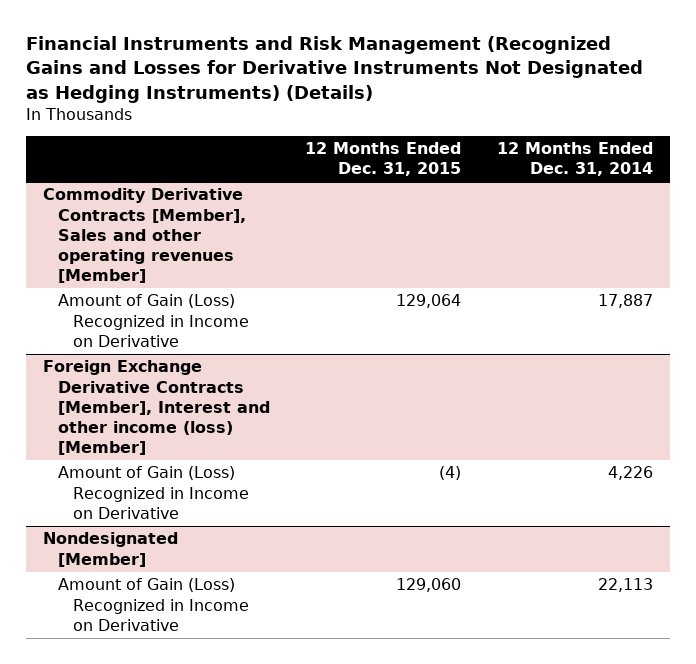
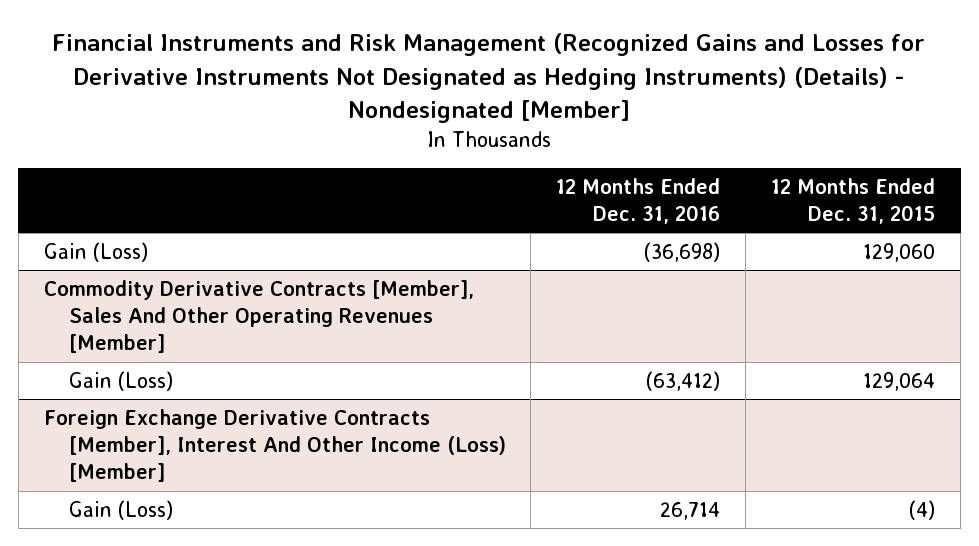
- Financial Instruments and Risk Management (Recognized Gains and Losses for Derivative Instruments Not Designated as Hedging Instruments) (Details)
+ Financial Instruments and Risk Management (Recognized Gains and Losses for Derivative Instruments Not Designated as Hedging Instruments) (Details) - Nondesignated [Member]
- | 12 Months Ended Dec. 31, 2015 | 12 Months Ended Dec. 31, 2014
+ | 12 Months Ended Dec. 31, 2016 | 12 Months Ended Dec. 31, 2015
- Commodity Derivative Contracts [Member], Sales and other operating revenues [Member]
- Amount of Gain (Loss) Recognized in Income on Derivative | 129,064 | 17,887
- Foreign Exchange Derivative Contracts [Member], Interest and other income (loss) [Member]
- Amount of Gain (Loss) Recognized in Income on Derivative | (4) | 4,226
- Nondesignated [Member]
- Amount of Gain (Loss) Recognized in Income on Derivative | 129,060 | 22,113
+ Gain (Loss) | (36,698) | 129,060
+ Commodity Derivative Contracts [Member], Sales And Other Operating Revenues [Member]
+ Gain (Loss) | (63,412) | 129,064
+ Foreign Exchange Derivative Contracts [Member], Interest And Other Income (Loss) [Member]
+ Gain (Loss) | 26,714 | (4)

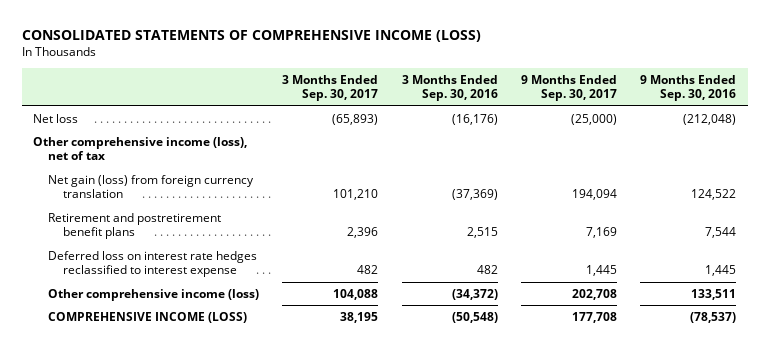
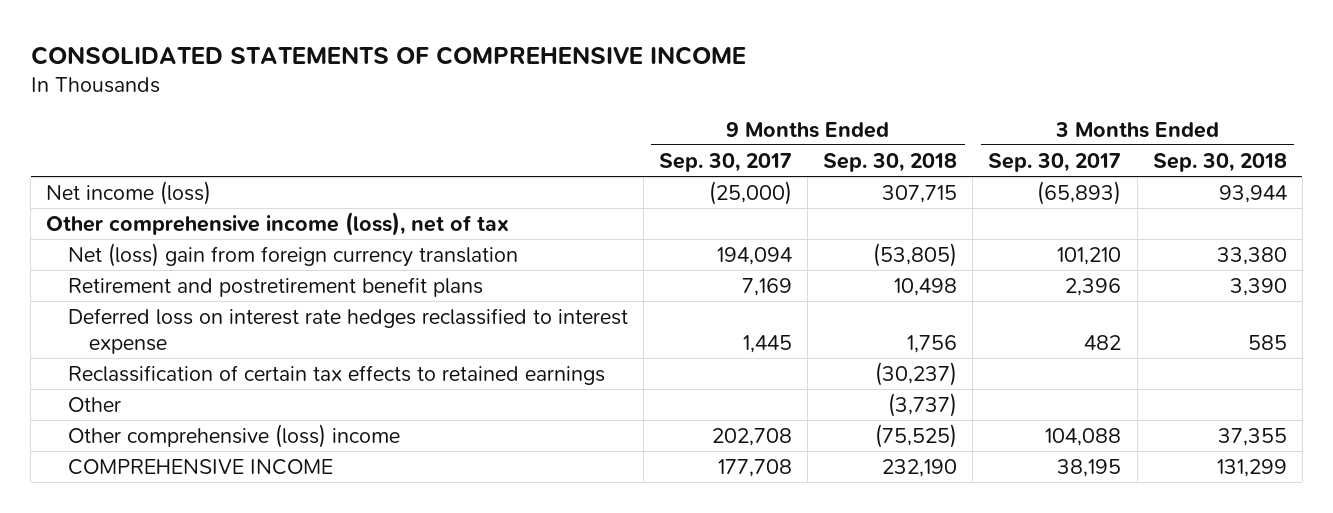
- CONSOLIDATED STATEMENTS OF COMPREHENSIVE INCOME (LOSS)
+ CONSOLIDATED STATEMENTS OF COMPREHENSIVE INCOME
- | 3 Months Ended Sep. 30, 2017 | 3 Months Ended Sep. 30, 2016 | 9 Months Ended Sep. 30, 2017 | 9 Months Ended Sep. 30, 2016
+ | 9 Months Ended Sep. 30, 2017 | 9 Months Ended Sep. 30, 2018 | 3 Months Ended Sep. 30, 2017 | 3 Months Ended Sep. 30, 2018
- Net loss | (65,893) | (16,176) | (25,000) | (212,048)
+ Net income (loss) | (25,000) | 307,715 | (65,893) | 93,944
- Net gain (loss) from foreign currency translation | 101,210 | (37,369) | 194,094 | 124,522
+ Net (loss) gain from foreign currency translation | 194,094 | (53,805) | 101,210 | 33,380
- Other comprehensive income (loss) | 104,088 | (34,372) | 202,708 | 133,511
- COMPREHENSIVE INCOME (LOSS) | 38,195 | (50,548) | 177,708 | (78,537)
+ Reclassification of certain tax effects to retained earnings | | (30,237) | |
+ Other | | (3,737) | |
+ Other comprehensive (loss) income | 202,708 | (75,525) | 104,088 | 37,355
+ COMPREHENSIVE INCOME | 177,708 | 232,190 | 38,195 | 131,299

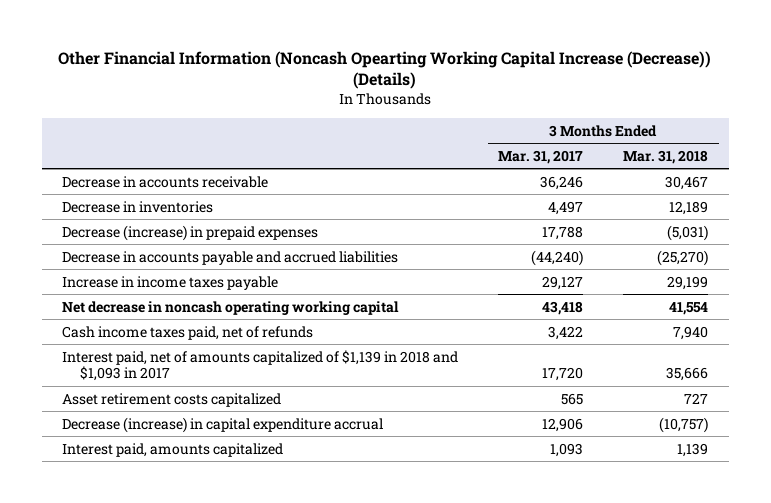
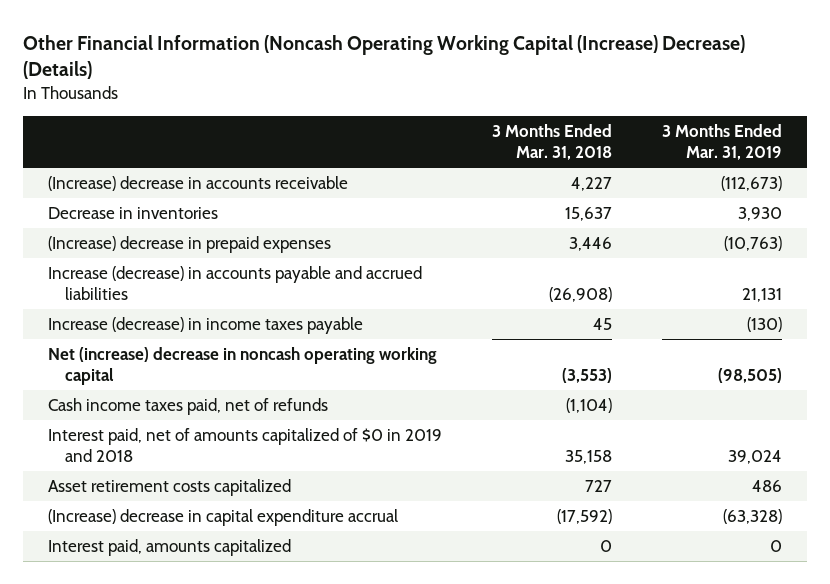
- Other Financial Information (Noncash Opearting Working Capital Increase (Decrease)) (Details)
+ Other Financial Information (Noncash Operating Working Capital (Increase) Decrease) (Details)
- | 3 Months Ended Mar. 31, 2017 | 3 Months Ended Mar. 31, 2018
+ | 3 Months Ended Mar. 31, 2018 | 3 Months Ended Mar. 31, 2019
- Decrease in accounts receivable | 36,246 | 30,467
- Decrease in inventories | 4,497 | 12,189
- Decrease (increase) in prepaid expenses | 17,788 | (5,031)
- Decrease in accounts payable and accrued liabilities | (44,240) | (25,270)
- Increase in income taxes payable | 29,127 | 29,199
- Net decrease in noncash operating working capital | 43,418 | 41,554
- Cash income taxes paid, net of refunds | 3,422 | 7,940
- Interest paid, net of amounts capitalized of $1,139 in 2018 and $1,093 in 2017 | 17,720 | 35,666
+ (Increase) decrease in accounts receivable | 4,227 | (112,673)
+ Decrease in inventories | 15,637 | 3,930
+ (Increase) decrease in prepaid expenses | 3,446 | (10,763)
+ Increase (decrease) in accounts payable and accrued liabilities | (26,908) | 21,131
+ Increase (decrease) in income taxes payable | 45 | (130)
+ Net (increase) decrease in noncash operating working capital | (3,553) | (98,505)
+ Cash income taxes paid, net of refunds | (1,104) |
+ Interest paid, net of amounts capitalized of $0 in 2019 and 2018 | 35,158 | 39,024
- Decrease (increase) in capital expenditure accrual | 12,906 | (10,757)
- Interest paid, amounts capitalized | 1,093 | 1,139
+ (Increase) decrease in capital expenditure accrual | (17,592) | (63,328)
+ Interest paid, amounts capitalized | 0 | 0

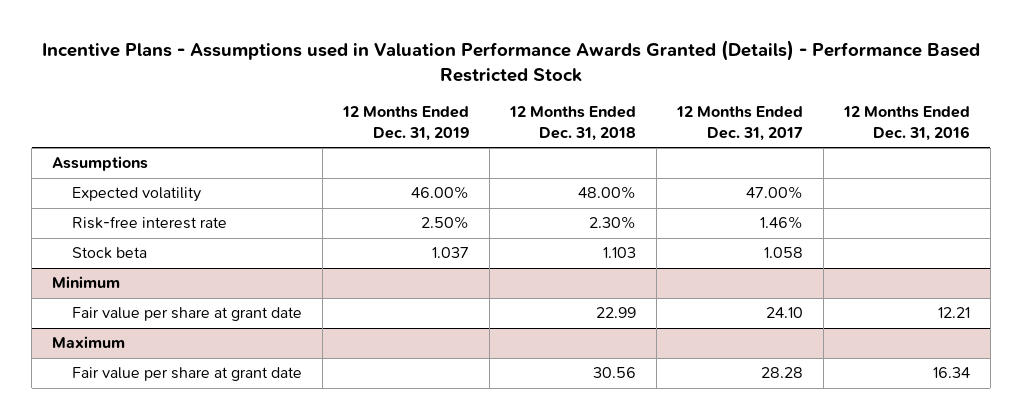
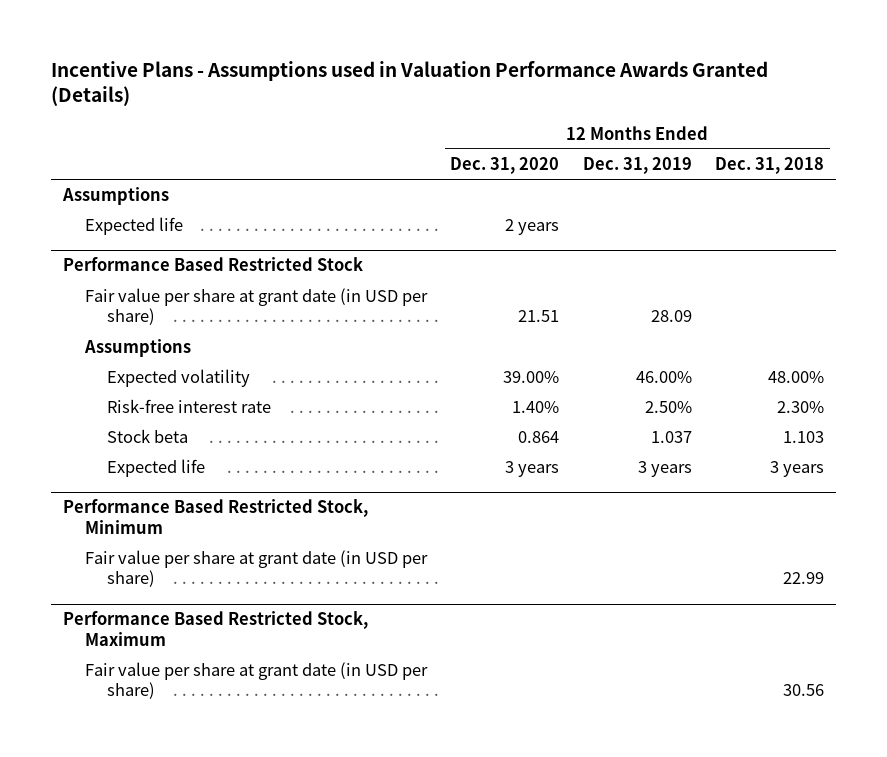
- Incentive Plans - Assumptions used in Valuation Performance Awards Granted (Details) - Performance Based Restricted Stock
+ Incentive Plans - Assumptions used in Valuation Performance Awards Granted (Details)
- | 12 Months Ended Dec. 31, 2019 | 12 Months Ended Dec. 31, 2018 | 12 Months Ended Dec. 31, 2017 | 12 Months Ended Dec. 31, 2016
+ | 12 Months Ended Dec. 31, 2020 | 12 Months Ended Dec. 31, 2019 | 12 Months Ended Dec. 31, 2018
+ Expected life | 2 years | |
+ Performance Based Restricted Stock
+ Fair value per share at grant date (in USD per share) | 21.51 | 28.09 |
+ Assumptions
- Minimum
- Fair value per share at grant date | | 22.99 | 24.10 | 12.21
- Maximum
- Fair value per share at grant date | | 30.56 | 28.28 | 16.34
+ Expected life | 3 years | 3 years | 3 years
+ Performance Based Restricted Stock, Minimum
+ Fair value per share at grant date (in USD per share) | | | 22.99
+ Performance Based Restricted Stock, Maximum
+ Fair value per share at grant date (in USD per share) | | | 30.56

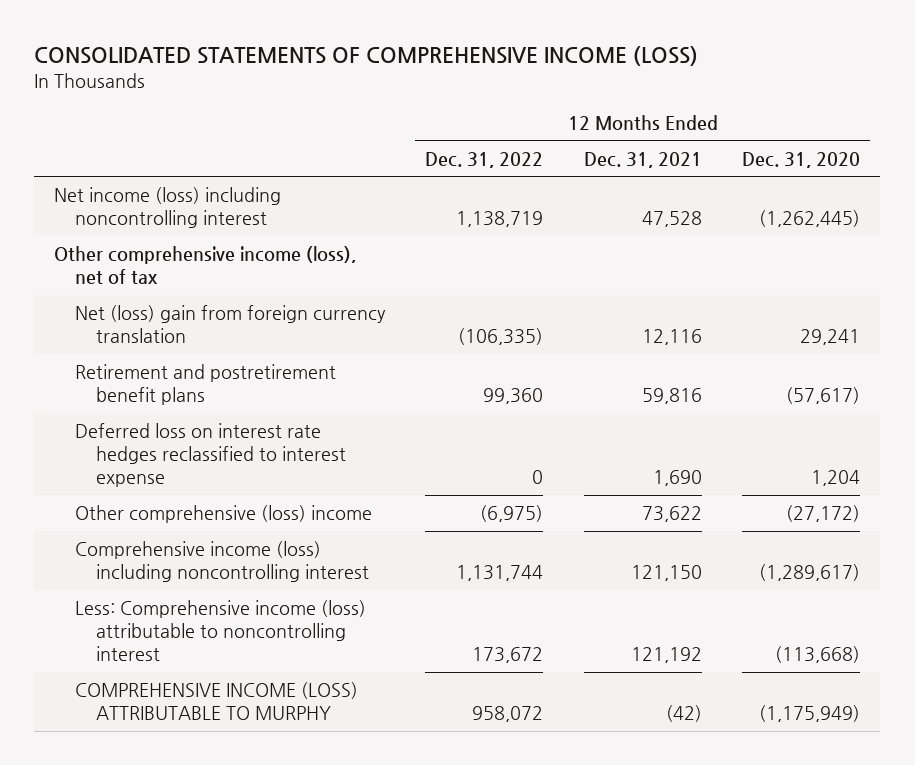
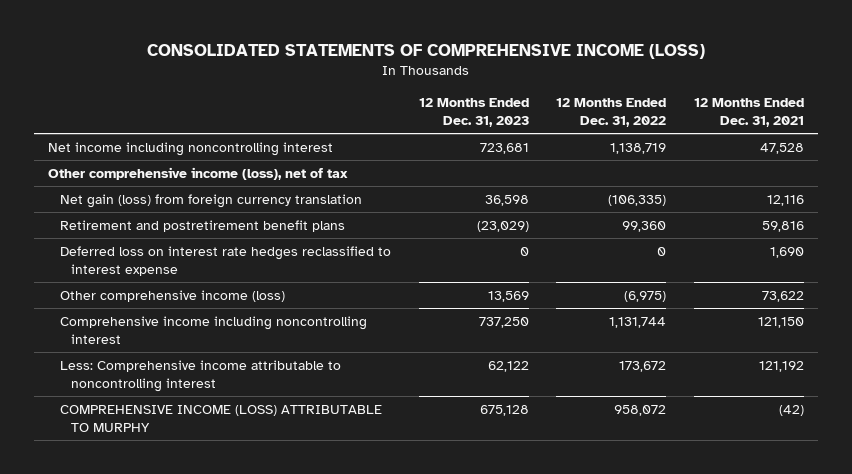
- | 12 Months Ended Dec. 31, 2022 | 12 Months Ended Dec. 31, 2021 | 12 Months Ended Dec. 31, 2020
+ | 12 Months Ended Dec. 31, 2023 | 12 Months Ended Dec. 31, 2022 | 12 Months Ended Dec. 31, 2021
- Net income (loss) including noncontrolling interest | 1,138,719 | 47,528 | (1,262,445)
+ Net income including noncontrolling interest | 723,681 | 1,138,719 | 47,528
- Net (loss) gain from foreign currency translation | (106,335) | 12,116 | 29,241
+ Net gain (loss) from foreign currency translation | 36,598 | (106,335) | 12,116
- Other comprehensive (loss) income | (6,975) | 73,622 | (27,172)
- Comprehensive income (loss) including noncontrolling interest | 1,131,744 | 121,150 | (1,289,617)
- Less: Comprehensive income (loss) attributable to noncontrolling interest | 173,672 | 121,192 | (113,668)
+ Other comprehensive income (loss) | 13,569 | (6,975) | 73,622
+ Comprehensive income including noncontrolling interest | 737,250 | 1,131,744 | 121,150
+ Less: Comprehensive income attributable to noncontrolling interest | 62,122 | 173,672 | 121,192

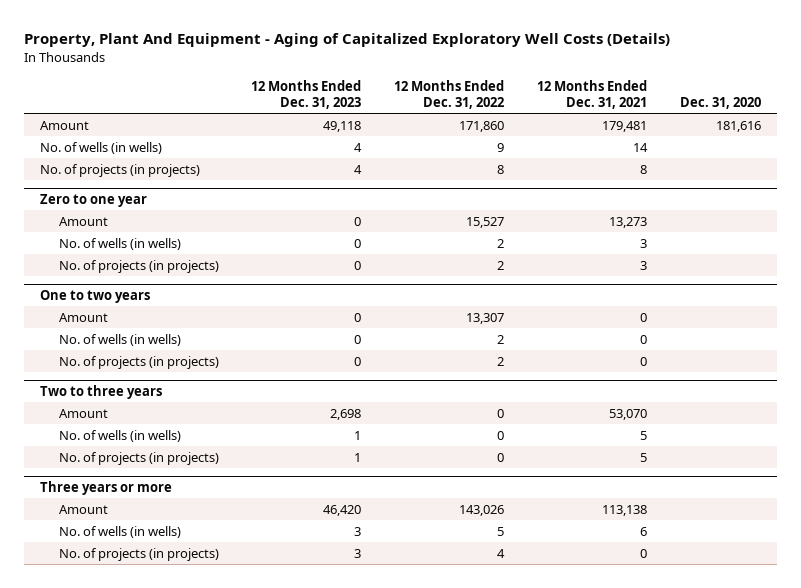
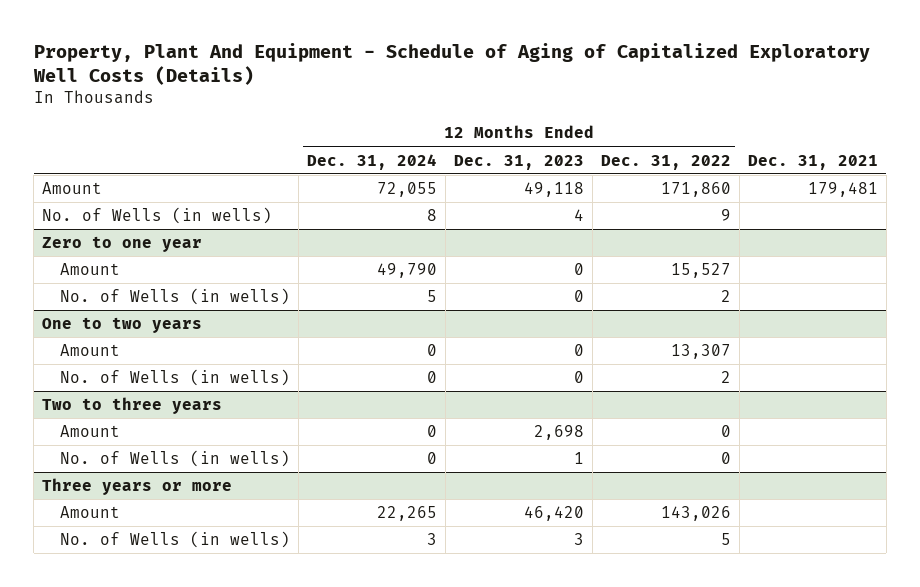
- Property, Plant And Equipment - Aging of Capitalized Exploratory Well Costs (Details)
+ Property, Plant And Equipment - Schedule of Aging of Capitalized Exploratory Well Costs (Details)
- | 12 Months Ended Dec. 31, 2023 | 12 Months Ended Dec. 31, 2022 | 12 Months Ended Dec. 31, 2021 | Dec. 31, 2020
+ | 12 Months Ended Dec. 31, 2024 | 12 Months Ended Dec. 31, 2023 | 12 Months Ended Dec. 31, 2022 | Dec. 31, 2021
- No. of wells (in wells) | 4 | 9 | 14 |
- No. of projects (in projects) | 4 | 8 | 8 |
+ No. of Wells (in wells) | 8 | 4 | 9 |
@ Zero to one year
- No. of wells (in wells) | 0 | 2 | 3 |
- No. of projects (in projects) | 0 | 2 | 3 |
+ No. of Wells (in wells) | 5 | 0 | 2 |
@ One to two years
- No. of wells (in wells) | 0 | 2 | 0 |
- No. of projects (in projects) | 0 | 2 | 0 |
+ No. of Wells (in wells) | 0 | 0 | 2 |
@ Two to three years
- No. of wells (in wells) | 1 | 0 | 5 |
- No. of projects (in projects) | 1 | 0 | 5 |
+ No. of Wells (in wells) | 0 | 1 | 0 |
@ Three years or more
- No. of wells (in wells) | 3 | 5 | 6 |
- No. of projects (in projects) | 3 | 4 | 0 |
+ No. of Wells (in wells) | 3 | 3 | 5 |

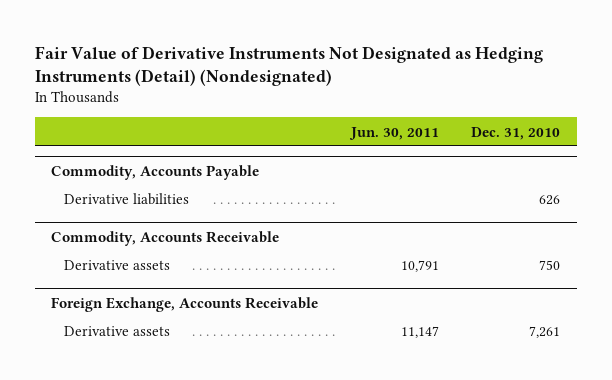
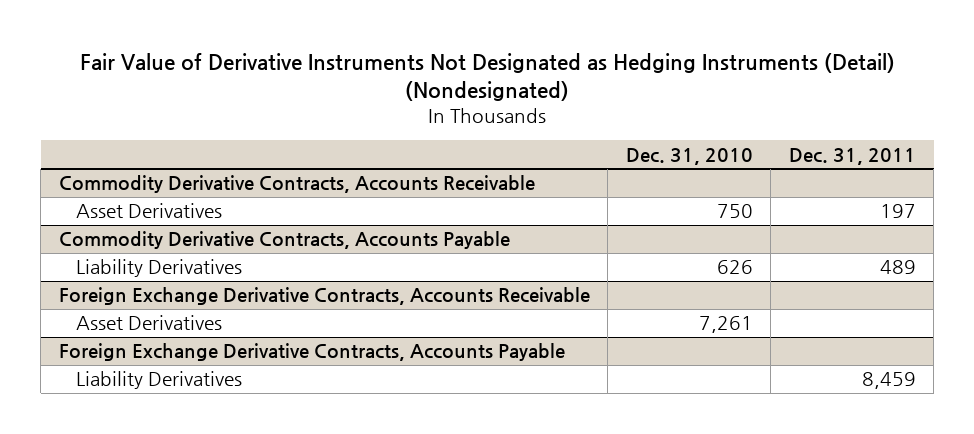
- | Jun. 30, 2011 | Dec. 31, 2010
+ | Dec. 31, 2010 | Dec. 31, 2011
- Commodity, Accounts Payable
- Derivative liabilities | | 626
- Commodity, Accounts Receivable
- Derivative assets | 10,791 | 750
- Foreign Exchange, Accounts Receivable
- Derivative assets | 11,147 | 7,261
+ Commodity Derivative Contracts, Accounts Receivable
+ Asset Derivatives | 750 | 197
+ Commodity Derivative Contracts, Accounts Payable
+ Liability Derivatives | 626 | 489
+ Foreign Exchange Derivative Contracts, Accounts Receivable
+ Asset Derivatives | 7,261 |
+ Foreign Exchange Derivative Contracts, Accounts Payable
+ Liability Derivatives | | 8,459

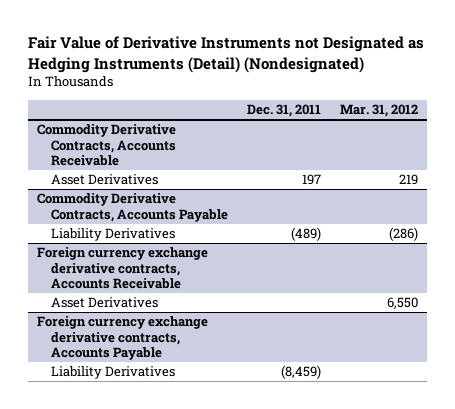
- Fair Value of Derivative Instruments Not Designated as Hedging Instruments (Detail) (Nondesignated)
+ Fair Value of Derivative Instruments not Designated as Hedging Instruments (Detail) (Nondesignated)
- | Dec. 31, 2010 | Dec. 31, 2011
+ | Dec. 31, 2011 | Mar. 31, 2012
@ Commodity Derivative Contracts, Accounts Payable
- Liability Derivatives | 626 | 489
- Foreign Exchange Derivative Contracts, Accounts Receivable
@ Commodity Derivative Contracts, Accounts Payable
+ Liability Derivatives | (489) | (286)
+ Foreign currency exchange derivative contracts, Accounts Receivable
- Foreign Exchange Derivative Contracts, Accounts Payable
- Liability Derivatives | | 8,459
+ Foreign currency exchange derivative contracts, Accounts Payable
+ Liability Derivatives | (8,459) |

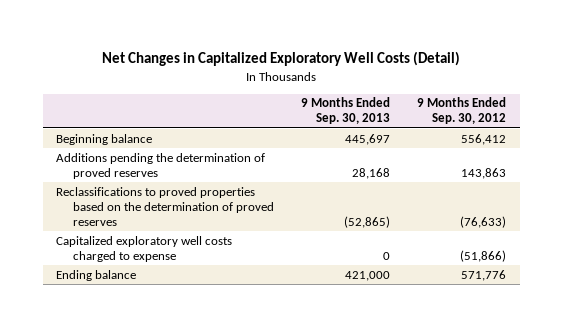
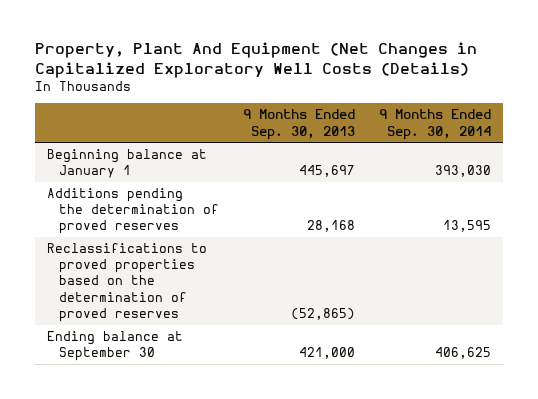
- Net Changes in Capitalized Exploratory Well Costs (Detail)
+ Property, Plant And Equipment (Net Changes in Capitalized Exploratory Well Costs (Details)
- | 9 Months Ended Sep. 30, 2013 | 9 Months Ended Sep. 30, 2012
+ | 9 Months Ended Sep. 30, 2013 | 9 Months Ended Sep. 30, 2014
- Beginning balance | 445,697 | 556,412
+ Beginning balance at January 1 | 445,697 | 393,030
- Capitalized exploratory well costs charged to expense | 0 | (51,866)
- Ending balance | 421,000 | 571,776
+ Ending balance at September 30 | 421,000 | 406,625

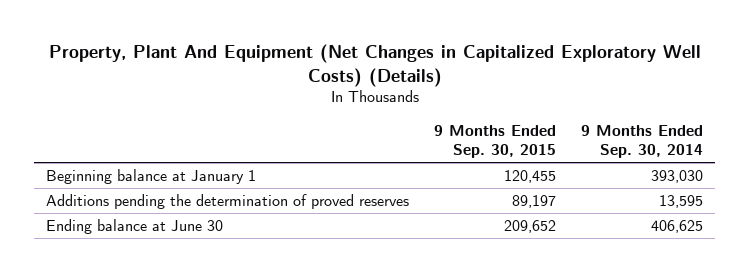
- Property, Plant And Equipment (Net Changes in Capitalized Exploratory Well Costs (Details)
+ Property, Plant And Equipment (Net Changes in Capitalized Exploratory Well Costs) (Details)
- | 9 Months Ended Sep. 30, 2013 | 9 Months Ended Sep. 30, 2014
+ | 9 Months Ended Sep. 30, 2015 | 9 Months Ended Sep. 30, 2014
- Reclassifications to proved properties based on the determination of proved reserves | (52,865) |
- Ending balance at September 30 | 421,000 | 406,625
+ Ending balance at June 30 | 209,652 | 406,625

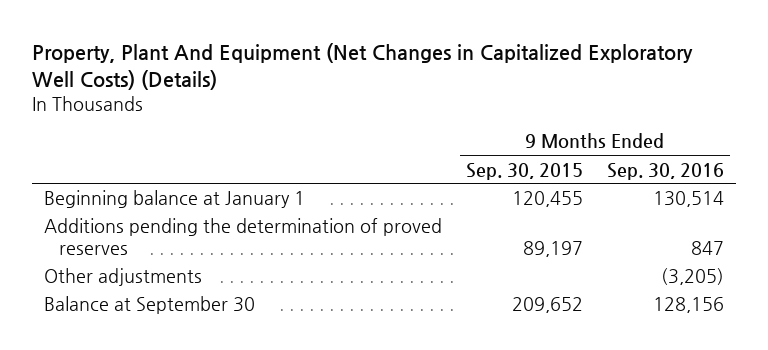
- | 9 Months Ended Sep. 30, 2015 | 9 Months Ended Sep. 30, 2014
+ | 9 Months Ended Sep. 30, 2015 | 9 Months Ended Sep. 30, 2016
- Ending balance at June 30 | 209,652 | 406,625
+ Other adjustments | | (3,205)
+ Balance at September 30 | 209,652 | 128,156

